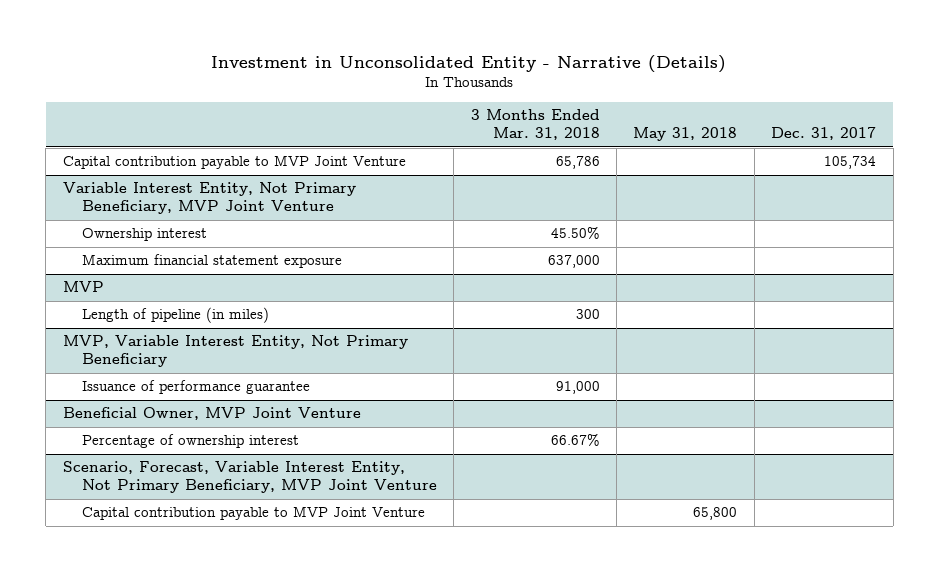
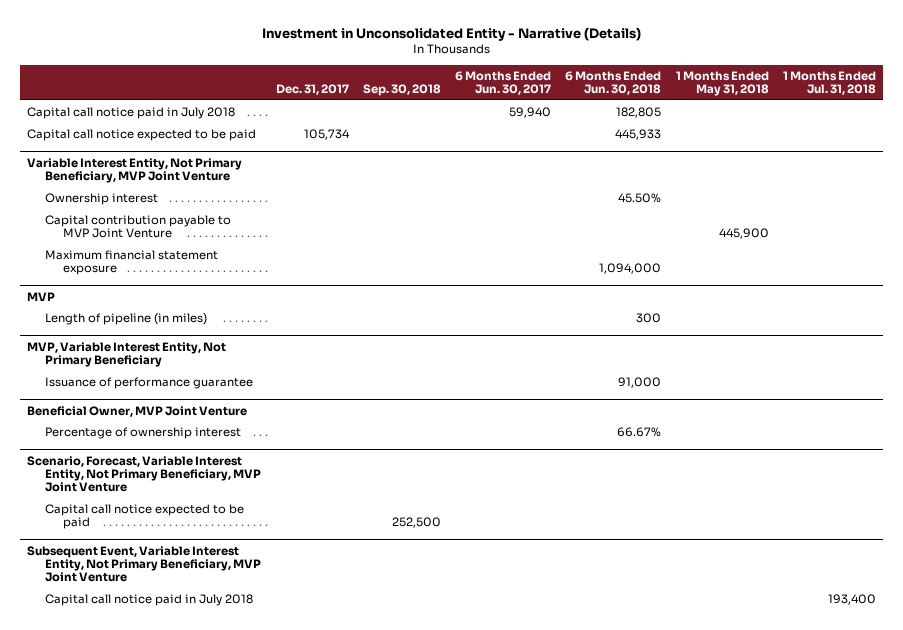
- | 3 Months Ended Mar. 31, 2018 | May 31, 2018 | Dec. 31, 2017
+ | Dec. 31, 2017 | Sep. 30, 2018 | 6 Months Ended Jun. 30, 2017 | 6 Months Ended Jun. 30, 2018 | 1 Months Ended May 31, 2018 | 1 Months Ended Jul. 31, 2018
- Capital contribution payable to MVP Joint Venture | 65,786 | | 105,734
+ Capital call notice paid in July 2018 | | | 59,940 | 182,805 | |
+ Capital call notice expected to be paid | 105,734 | | | 445,933 | |
@ Variable Interest Entity, Not Primary Beneficiary, MVP Joint Venture
+ Capital contribution payable to MVP Joint Venture | | | | | 445,900 |
@ Scenario, Forecast, Variable Interest Entity, Not Primary Beneficiary, MVP Joint Venture
- Capital contribution payable to MVP Joint Venture | | 65,800 |
+ Capital call notice expected to be paid | | 252,500 | | | |
+ Subsequent Event, Variable Interest Entity, Not Primary Beneficiary, MVP Joint Venture
+ Capital call notice paid in July 2018 | | | | | | 193,400

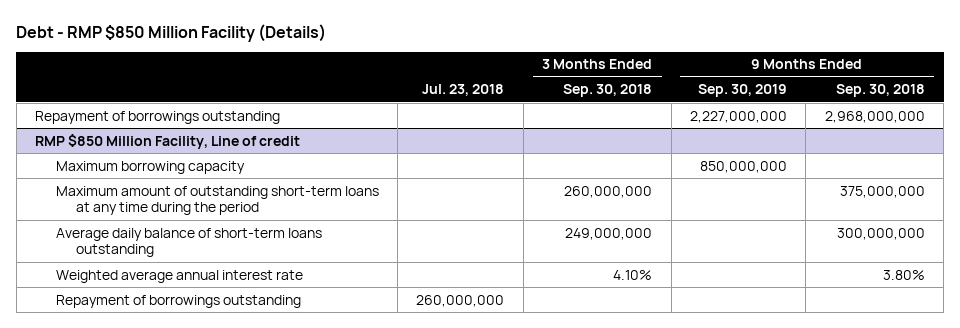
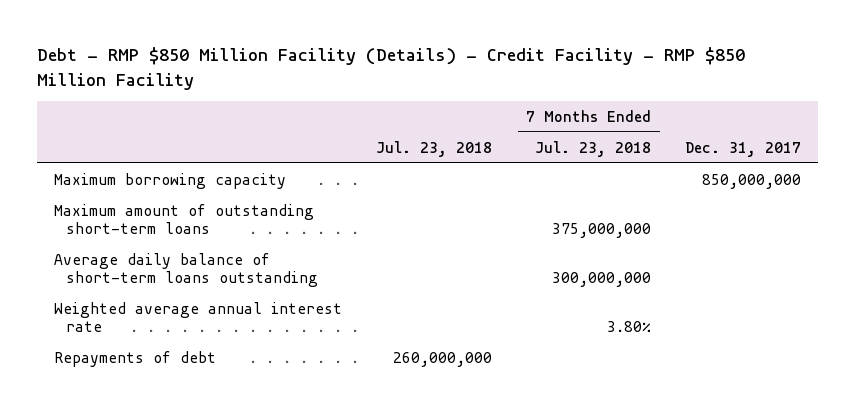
- Debt - RMP $850 Million Facility (Details)
+ Debt - RMP $850 Million Facility (Details) - Credit Facility - RMP $850 Million Facility
- | Jul. 23, 2018 | 3 Months Ended Sep. 30, 2018 | 9 Months Ended Sep. 30, 2019 | 9 Months Ended Sep. 30, 2018
+ | Jul. 23, 2018 | 7 Months Ended Jul. 23, 2018 | Dec. 31, 2017
- Repayment of borrowings outstanding | | | 2,227,000,000 | 2,968,000,000
- RMP $850 Million Facility, Line of credit
- Maximum borrowing capacity | | | 850,000,000 |
- Maximum amount of outstanding short-term loans at any time during the period | | 260,000,000 | | 375,000,000
- Average daily balance of short-term loans outstanding | | 249,000,000 | | 300,000,000
- Weighted average annual interest rate | | 4.10% | | 3.80%
- Repayment of borrowings outstanding | 260,000,000 | | |
+ Maximum borrowing capacity | | | 850,000,000
+ Maximum amount of outstanding short-term loans | | 375,000,000 |
+ Average daily balance of short-term loans outstanding | | 300,000,000 |
+ Weighted average annual interest rate | | 3.80% |
+ Repayments of debt | 260,000,000 | |

